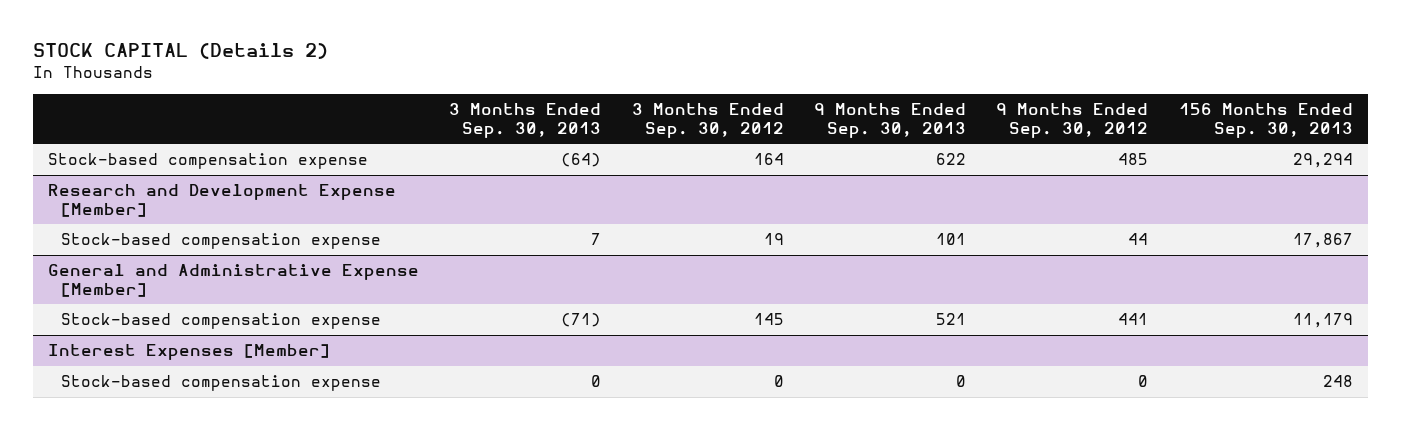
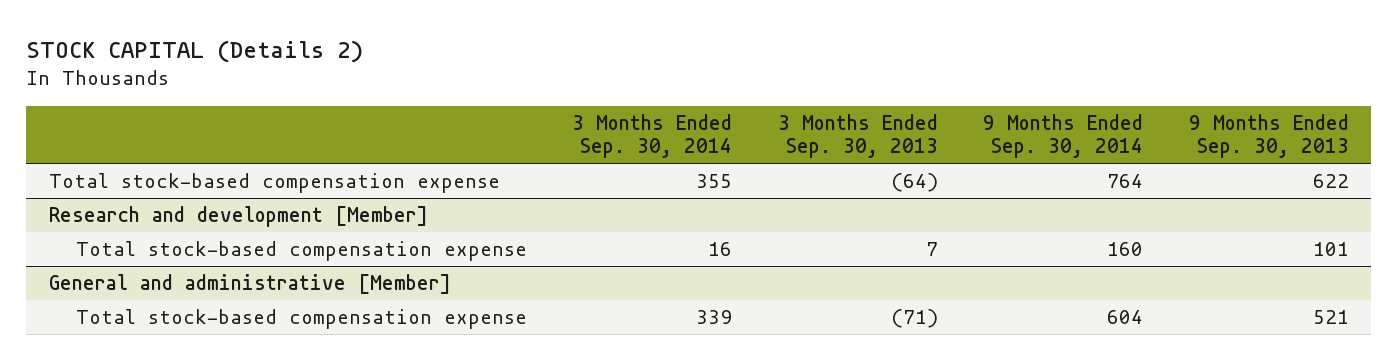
- | 3 Months Ended Sep. 30, 2013 | 3 Months Ended Sep. 30, 2012 | 9 Months Ended Sep. 30, 2013 | 9 Months Ended Sep. 30, 2012 | 156 Months Ended Sep. 30, 2013
+ | 3 Months Ended Sep. 30, 2014 | 3 Months Ended Sep. 30, 2013 | 9 Months Ended Sep. 30, 2014 | 9 Months Ended Sep. 30, 2013
- Stock-based compensation expense | (64) | 164 | 622 | 485 | 29,294
- Research and Development Expense [Member]
- Stock-based compensation expense | 7 | 19 | 101 | 44 | 17,867
- General and Administrative Expense [Member]
- Stock-based compensation expense | (71) | 145 | 521 | 441 | 11,179
- Interest Expenses [Member]
- Stock-based compensation expense | 0 | 0 | 0 | 0 | 248
+ Total stock-based compensation expense | 355 | (64) | 764 | 622
+ Research and development [Member]
+ Total stock-based compensation expense | 16 | 7 | 160 | 101
+ General and administrative [Member]
+ Total stock-based compensation expense | 339 | (71) | 604 | 521

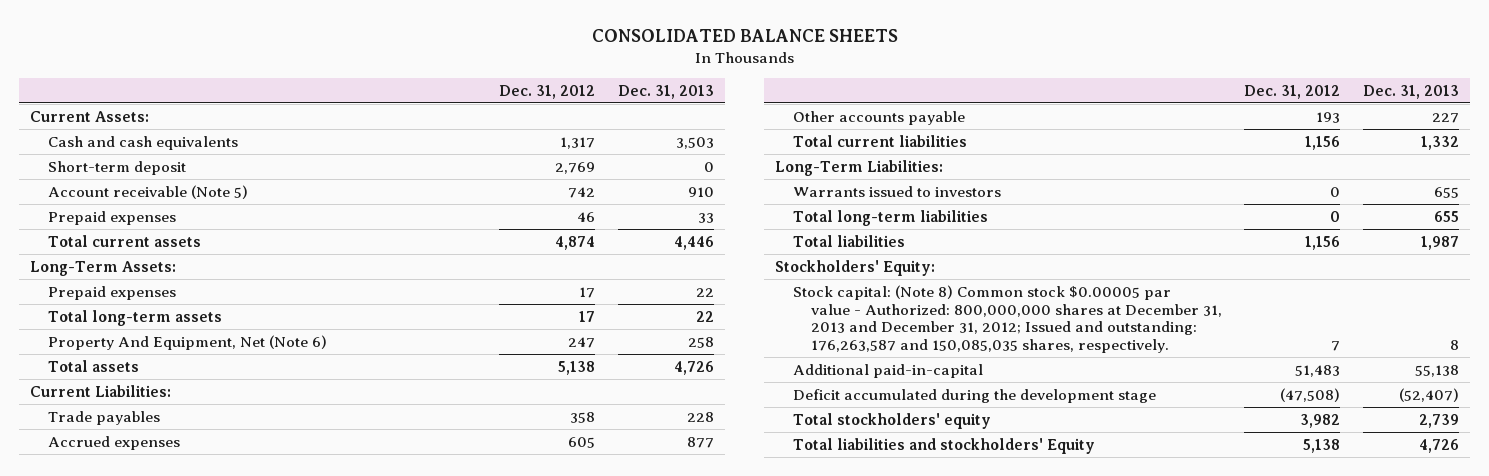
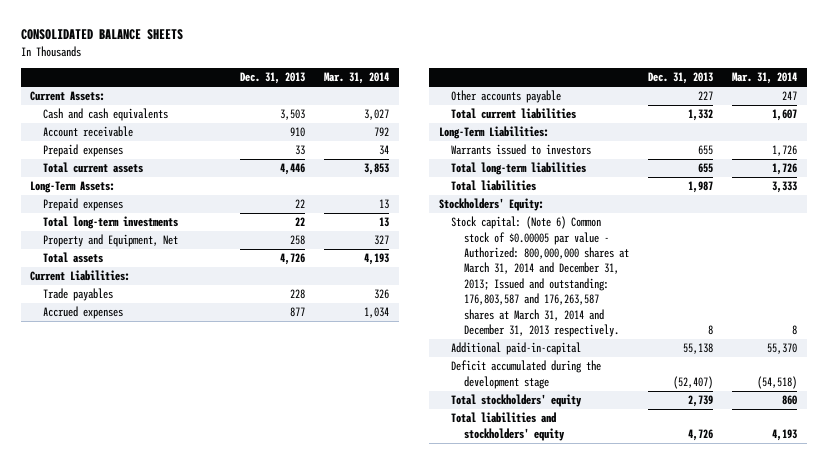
- | Dec. 31, 2012 | Dec. 31, 2013
+ | Dec. 31, 2013 | Mar. 31, 2014
- Short-term deposit | 2,769 | 0
- Account receivable (Note 5) | 742 | 910
+ Account receivable | 910 | 792
- Total long-term assets | 17 | 22
- Property And Equipment, Net (Note 6) | 247 | 258
+ Total long-term investments | 22 | 13
+ Property and Equipment, Net | 258 | 327
- Stock capital: (Note 8) Common stock $0.00005 par value - Authorized: 800,000,000 shares at December 31, 2013 and December 31, 2012; Issued and outstanding: 176,263,587 and 150,085,035 shares, respectively. | 7 | 8
+ Stock capital: (Note 6) Common stock of $0.00005 par value - Authorized: 800,000,000 shares at March 31, 2014 and December 31, 2013; Issued and outstanding: 176,803,587 and 176,263,587 shares at March 31, 2014 and December 31, 2013 respectively. | 8 | 8
- Total liabilities and stockholders' Equity | 5,138 | 4,726
+ Total liabilities and stockholders' equity | 4,726 | 4,193

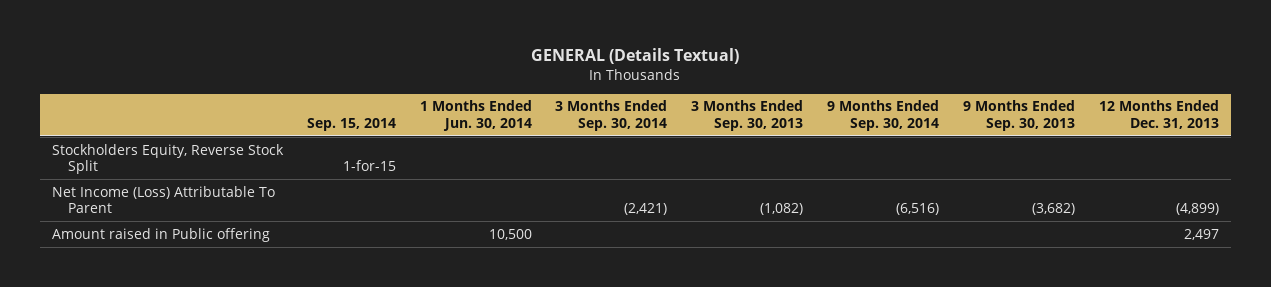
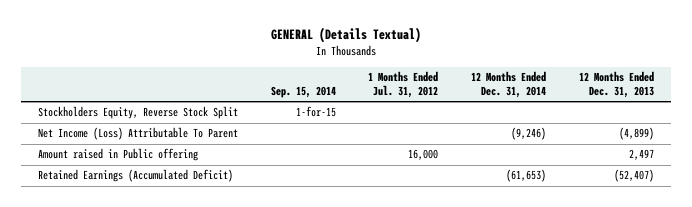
- | Sep. 15, 2014 | 1 Months Ended Jun. 30, 2014 | 3 Months Ended Sep. 30, 2014 | 3 Months Ended Sep. 30, 2013 | 9 Months Ended Sep. 30, 2014 | 9 Months Ended Sep. 30, 2013 | 12 Months Ended Dec. 31, 2013
+ | Sep. 15, 2014 | 1 Months Ended Jul. 31, 2012 | 12 Months Ended Dec. 31, 2014 | 12 Months Ended Dec. 31, 2013
+ Retained Earnings (Accumulated Deficit) | | | (61,653) | (52,407)

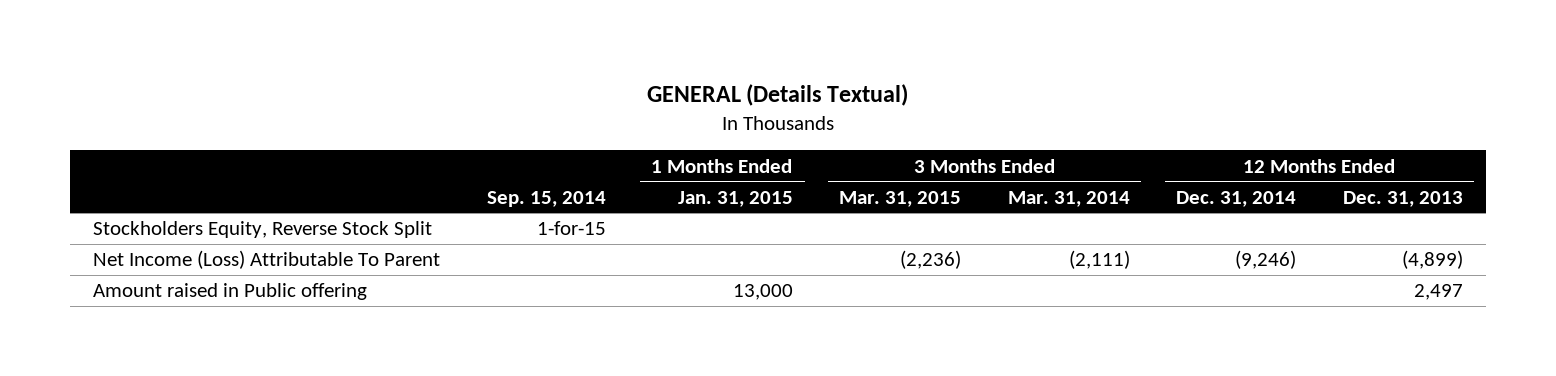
- | Sep. 15, 2014 | 1 Months Ended Jul. 31, 2012 | 12 Months Ended Dec. 31, 2014 | 12 Months Ended Dec. 31, 2013
+ | Sep. 15, 2014 | 1 Months Ended Jan. 31, 2015 | 3 Months Ended Mar. 31, 2015 | 3 Months Ended Mar. 31, 2014 | 12 Months Ended Dec. 31, 2014 | 12 Months Ended Dec. 31, 2013
- Retained Earnings (Accumulated Deficit) | | | (61,653) | (52,407)

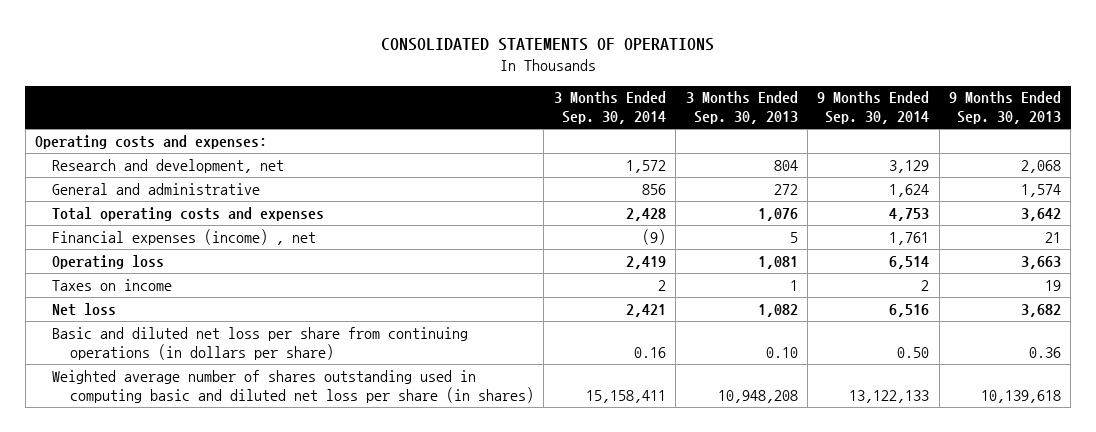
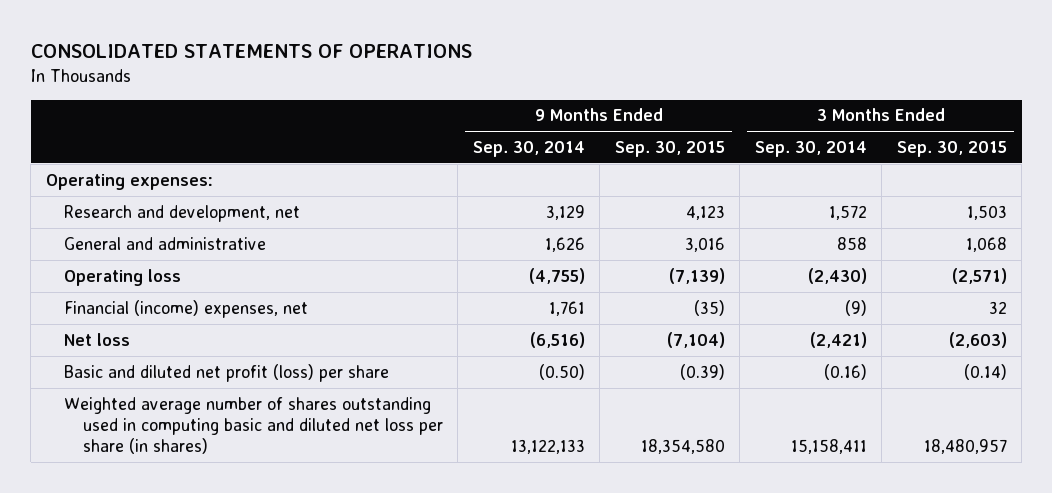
- | 3 Months Ended Sep. 30, 2014 | 3 Months Ended Sep. 30, 2013 | 9 Months Ended Sep. 30, 2014 | 9 Months Ended Sep. 30, 2013
+ | 9 Months Ended Sep. 30, 2014 | 9 Months Ended Sep. 30, 2015 | 3 Months Ended Sep. 30, 2014 | 3 Months Ended Sep. 30, 2015
- Operating costs and expenses:
+ Operating expenses:
- General and administrative | 856 | 272 | 1,624 | 1,574
- Total operating costs and expenses | 2,428 | 1,076 | 4,753 | 3,642
- Financial expenses (income) , net | (9) | 5 | 1,761 | 21
- Operating loss | 2,419 | 1,081 | 6,514 | 3,663
- Taxes on income | 2 | 1 | 2 | 19
- Net loss | 2,421 | 1,082 | 6,516 | 3,682
- Basic and diluted net loss per share from continuing operations (in dollars per share) | 0.16 | 0.10 | 0.50 | 0.36
+ General and administrative | 1,626 | 3,016 | 858 | 1,068
+ Operating loss | (4,755) | (7,139) | (2,430) | (2,571)
+ Financial (income) expenses, net | 1,761 | (35) | (9) | 32
+ Net loss | (6,516) | (7,104) | (2,421) | (2,603)
+ Basic and diluted net profit (loss) per share | (0.50) | (0.39) | (0.16) | (0.14)

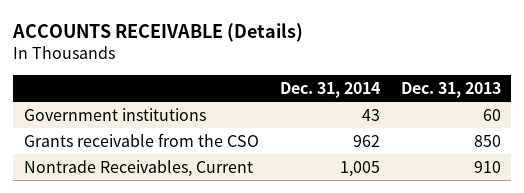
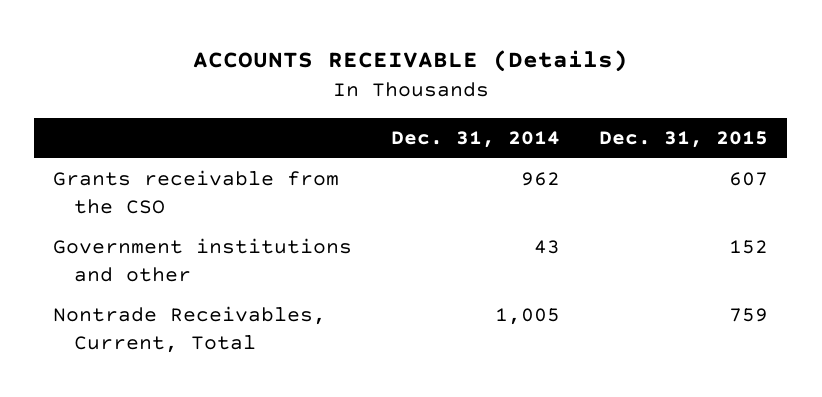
- | Dec. 31, 2014 | Dec. 31, 2013
+ | Dec. 31, 2014 | Dec. 31, 2015
- Government institutions | 43 | 60
- Nontrade Receivables, Current | 1,005 | 910
+ Government institutions and other | 43 | 152
+ Nontrade Receivables, Current, Total | 1,005 | 759

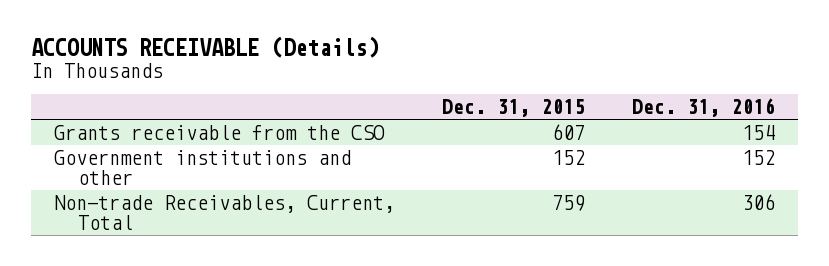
- | Dec. 31, 2014 | Dec. 31, 2015
+ | Dec. 31, 2015 | Dec. 31, 2016
- Nontrade Receivables, Current, Total | 1,005 | 759
+ Non-trade Receivables, Current, Total | 759 | 306

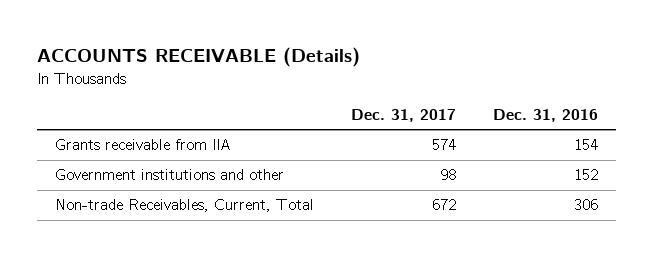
- | Dec. 31, 2015 | Dec. 31, 2016
+ | Dec. 31, 2017 | Dec. 31, 2016
- Grants receivable from the CSO | 607 | 154
+ Grants receivable from IIA | 574 | 154

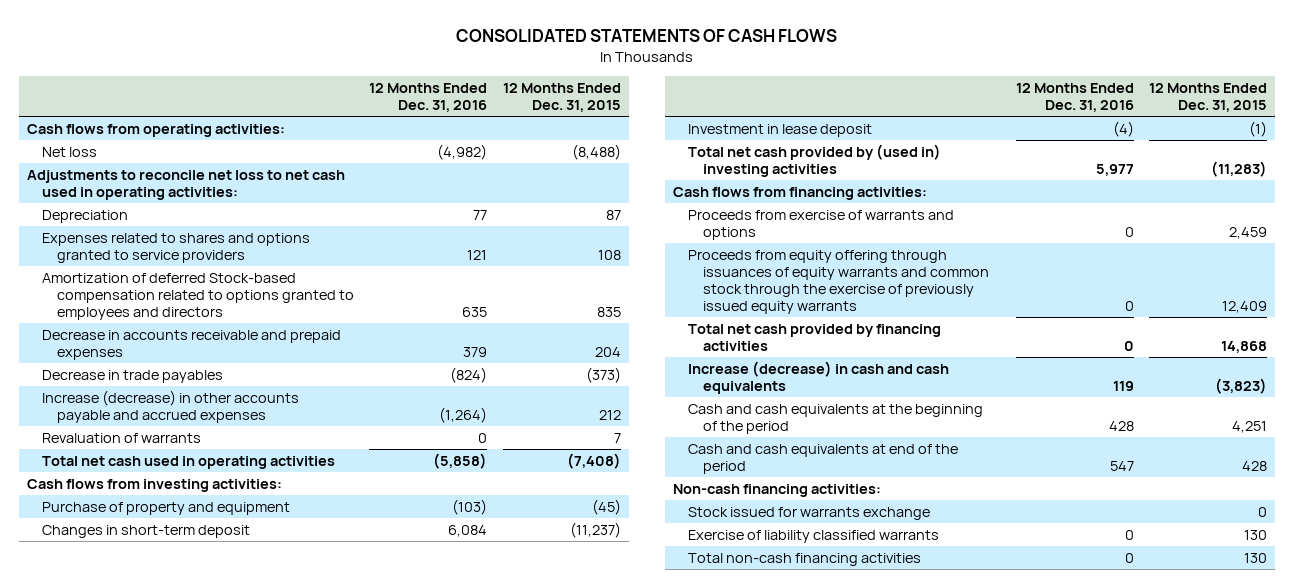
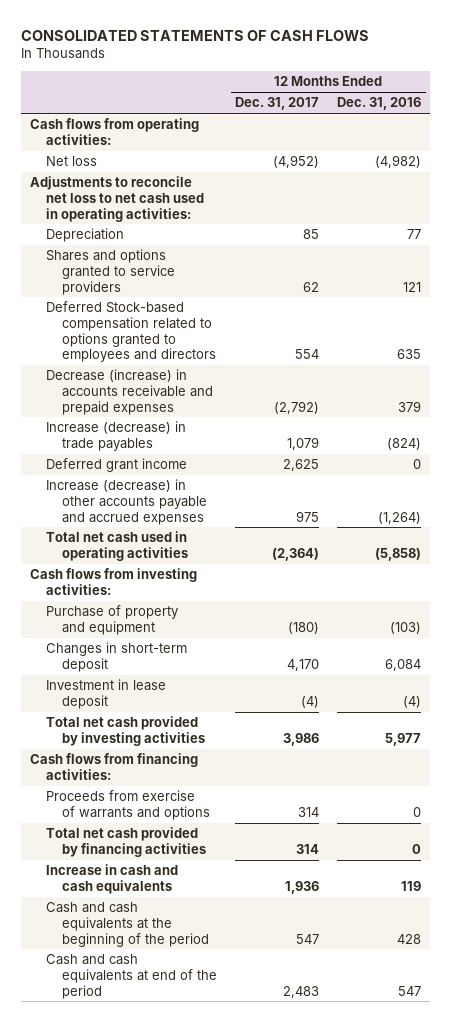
- | 12 Months Ended Dec. 31, 2016 | 12 Months Ended Dec. 31, 2015
+ | 12 Months Ended Dec. 31, 2017 | 12 Months Ended Dec. 31, 2016
- Expenses related to shares and options granted to service providers | 121 | 108
- Amortization of deferred Stock-based compensation related to options granted to employees and directors | 635 | 835
- Decrease in accounts receivable and prepaid expenses | 379 | 204
- Decrease in trade payables | (824) | (373)
+ Shares and options granted to service providers | 62 | 121
+ Deferred Stock-based compensation related to options granted to employees and directors | 554 | 635
+ Decrease (increase) in accounts receivable and prepaid expenses | (2,792) | 379
+ Increase (decrease) in trade payables | 1,079 | (824)
+ Deferred grant income | 2,625 | 0
- Revaluation of warrants | 0 | 7
- Total net cash provided by (used in) investing activities | 5,977 | (11,283)
+ Total net cash provided by investing activities | 3,986 | 5,977
- Proceeds from equity offering through issuances of equity warrants and common stock through the exercise of previously issued equity warrants | 0 | 12,409
- Increase (decrease) in cash and cash equivalents | 119 | (3,823)
+ Increase in cash and cash equivalents | 1,936 | 119
- Non-cash financing activities:
- Stock issued for warrants exchange | | 0
- Exercise of liability classified warrants | 0 | 130
- Total non-cash financing activities | 0 | 130

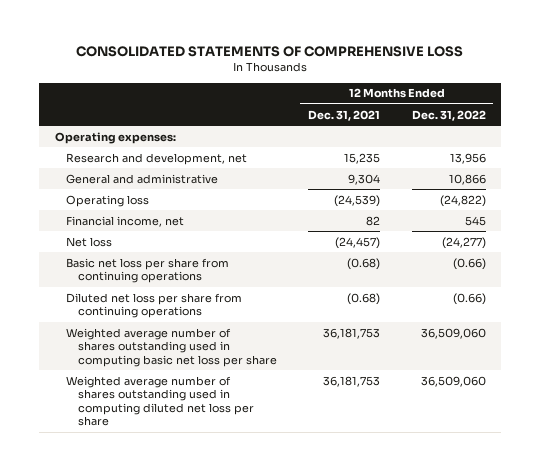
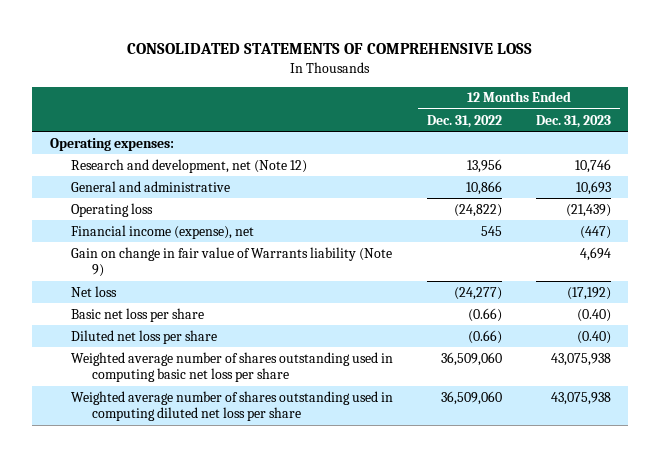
- | 12 Months Ended Dec. 31, 2021 | 12 Months Ended Dec. 31, 2022
+ | 12 Months Ended Dec. 31, 2022 | 12 Months Ended Dec. 31, 2023
- Research and development, net | 15,235 | 13,956
+ Research and development, net (Note 12) | 13,956 | 10,746
- Financial income, net | 82 | 545
+ Financial income (expense), net | 545 | (447)
+ Gain on change in fair value of Warrants liability (Note 9) | | 4,694
- Basic net loss per share from continuing operations | (0.68) | (0.66)
- Diluted net loss per share from continuing operations | (0.68) | (0.66)
+ Basic net loss per share | (0.66) | (0.40)
+ Diluted net loss per share | (0.66) | (0.40)

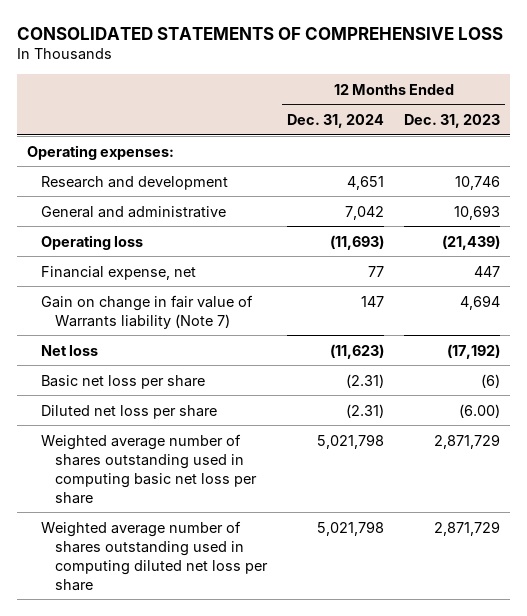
- | 12 Months Ended Dec. 31, 2022 | 12 Months Ended Dec. 31, 2023
+ | 12 Months Ended Dec. 31, 2024 | 12 Months Ended Dec. 31, 2023
- Research and development, net (Note 12) | 13,956 | 10,746
+ Research and development | 4,651 | 10,746
- Financial income (expense), net | 545 | (447)
- Gain on change in fair value of Warrants liability (Note 9) | | 4,694
+ Financial expense, net | 77 | 447
+ Gain on change in fair value of Warrants liability (Note 7) | 147 | 4,694
- Basic net loss per share | (0.66) | (0.40)
- Diluted net loss per share | (0.66) | (0.40)
- Weighted average number of shares outstanding used in computing basic net loss per share | 36,509,060 | 43,075,938
- Weighted average number of shares outstanding used in computing diluted net loss per share | 36,509,060 | 43,075,938
+ Basic net loss per share | (2.31) | (6)
+ Diluted net loss per share | (2.31) | (6.00)
+ Weighted average number of shares outstanding used in computing basic net loss per share | 5,021,798 | 2,871,729
+ Weighted average number of shares outstanding used in computing diluted net loss per share | 5,021,798 | 2,871,729

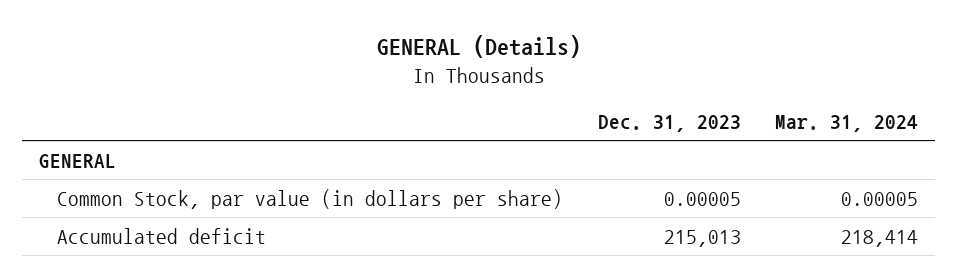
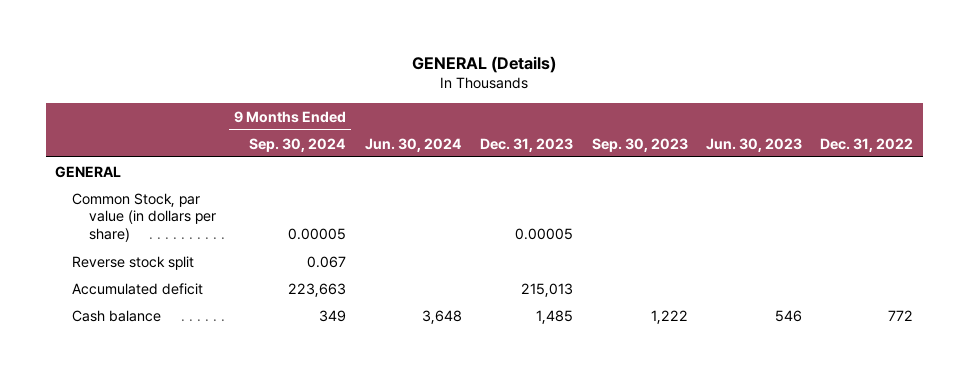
- | Dec. 31, 2023 | Mar. 31, 2024
+ | 9 Months Ended Sep. 30, 2024 | Jun. 30, 2024 | Dec. 31, 2023 | Sep. 30, 2023 | Jun. 30, 2023 | Dec. 31, 2022
+ Reverse stock split | 0.067 | | | | |
+ Cash balance | 349 | 3,648 | 1,485 | 1,222 | 546 | 772

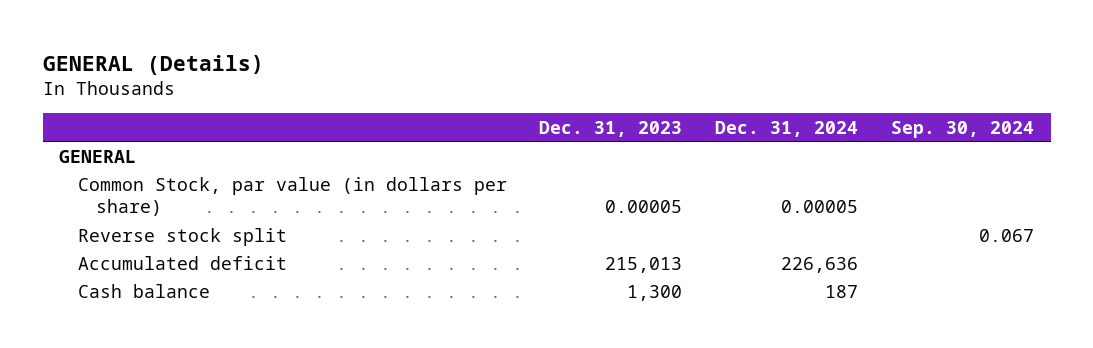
- | 9 Months Ended Sep. 30, 2024 | Jun. 30, 2024 | Dec. 31, 2023 | Sep. 30, 2023 | Jun. 30, 2023 | Dec. 31, 2022
+ | Dec. 31, 2023 | Dec. 31, 2024 | Sep. 30, 2024
- Cash balance | 349 | 3,648 | 1,485 | 1,222 | 546 | 772
+ Cash balance | 1,300 | 187 |

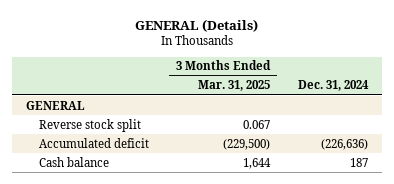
- | Dec. 31, 2023 | Dec. 31, 2024 | Sep. 30, 2024
+ | 3 Months Ended Mar. 31, 2025 | Dec. 31, 2024
- Common Stock, par value (in dollars per share) | 0.00005 | 0.00005 |
- Accumulated deficit | 215,013 | 226,636 |
+ Accumulated deficit | (229,500) | (226,636)

